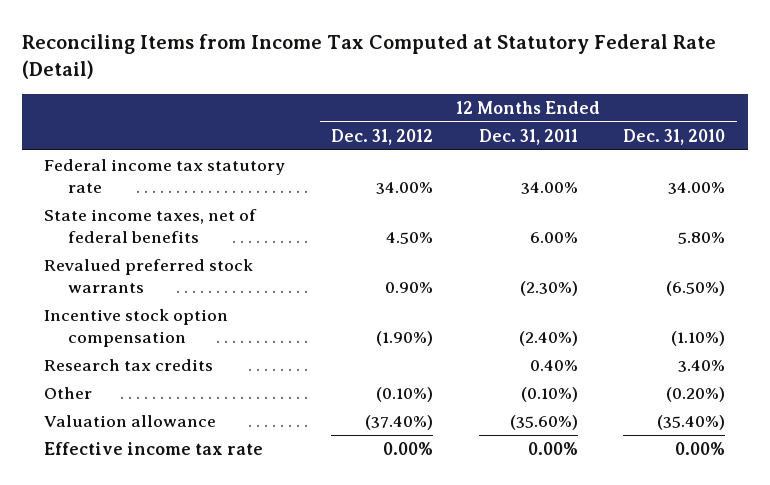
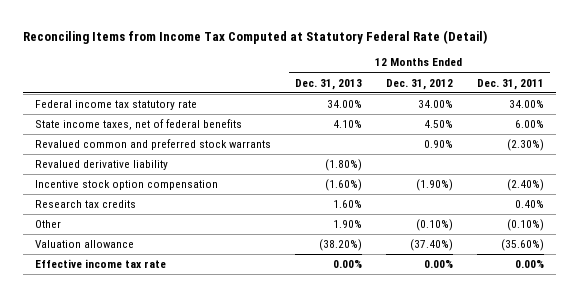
- | 12 Months Ended Dec. 31, 2012 | 12 Months Ended Dec. 31, 2011 | 12 Months Ended Dec. 31, 2010
+ | 12 Months Ended Dec. 31, 2013 | 12 Months Ended Dec. 31, 2012 | 12 Months Ended Dec. 31, 2011
- Revalued preferred stock warrants | 0.90% | (2.30%) | (6.50%)
+ Revalued common and preferred stock warrants | | 0.90% | (2.30%)
+ Revalued derivative liability | (1.80%) | |

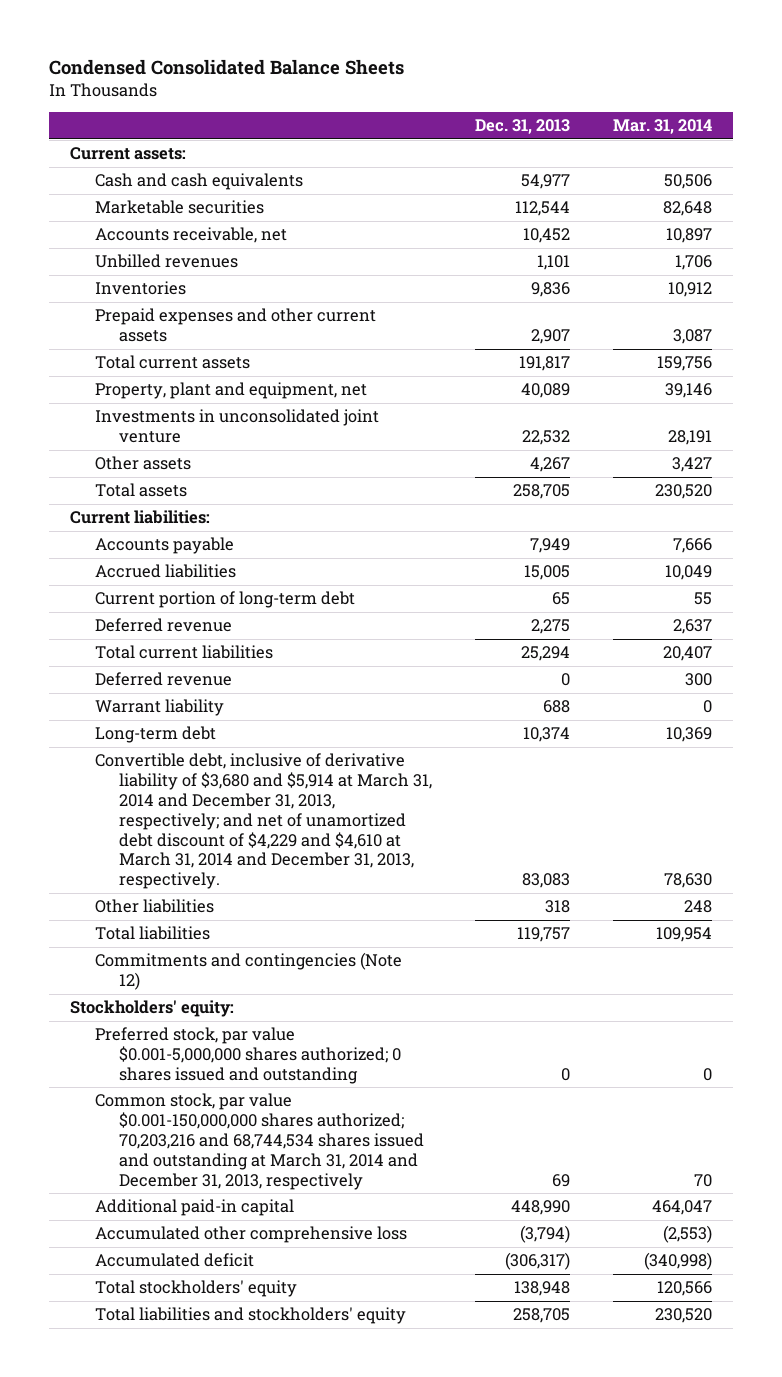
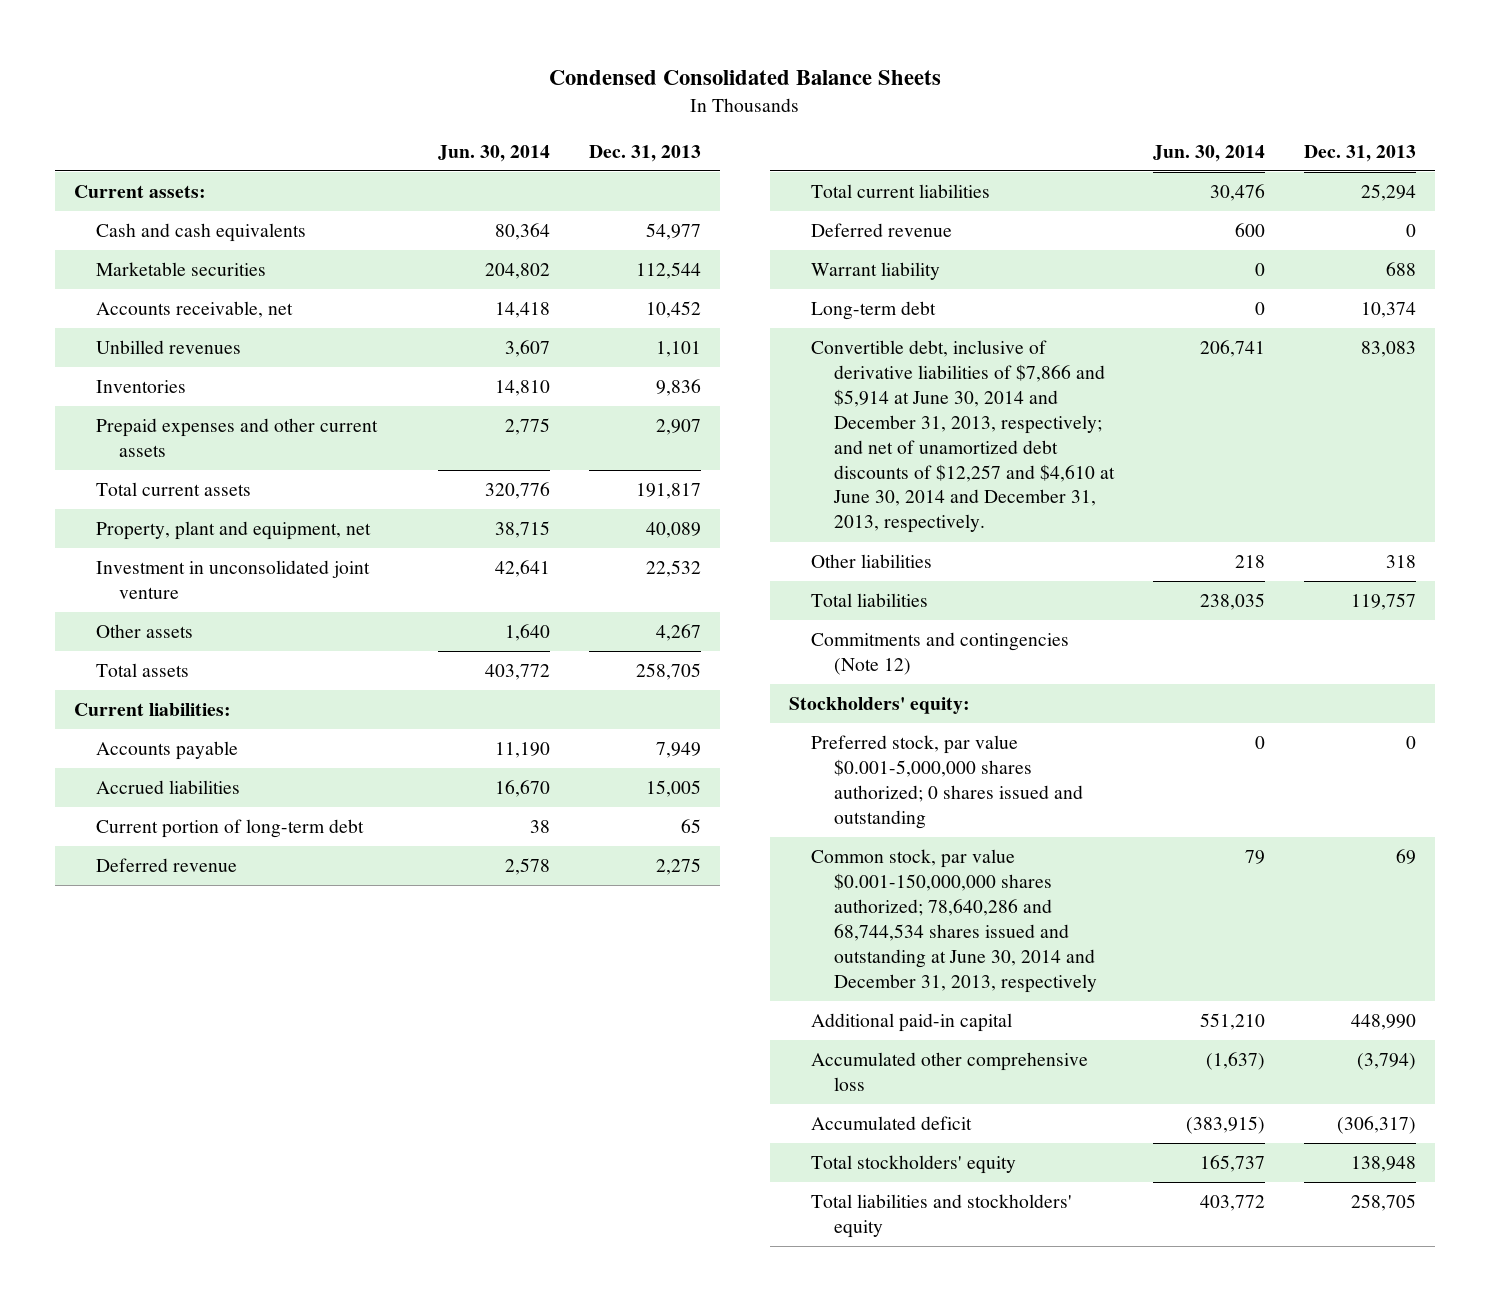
- | Dec. 31, 2013 | Mar. 31, 2014
+ | Jun. 30, 2014 | Dec. 31, 2013
- Investments in unconsolidated joint venture | 22,532 | 28,191
+ Investment in unconsolidated joint venture | 42,641 | 22,532
- Convertible debt, inclusive of derivative liability of $3,680 and $5,914 at March 31, 2014 and December 31, 2013, respectively; and net of unamortized debt discount of $4,229 and $4,610 at March 31, 2014 and December 31, 2013, respectively. | 83,083 | 78,630
+ Convertible debt, inclusive of derivative liabilities of $7,866 and $5,914 at June 30, 2014 and December 31, 2013, respectively; and net of unamortized debt discounts of $12,257 and $4,610 at June 30, 2014 and December 31, 2013, respectively. | 206,741 | 83,083
- Common stock, par value $0.001-150,000,000 shares authorized; 70,203,216 and 68,744,534 shares issued and outstanding at March 31, 2014 and December 31, 2013, respectively | 69 | 70
+ Common stock, par value $0.001-150,000,000 shares authorized; 78,640,286 and 68,744,534 shares issued and outstanding at June 30, 2014 and December 31, 2013, respectively | 79 | 69

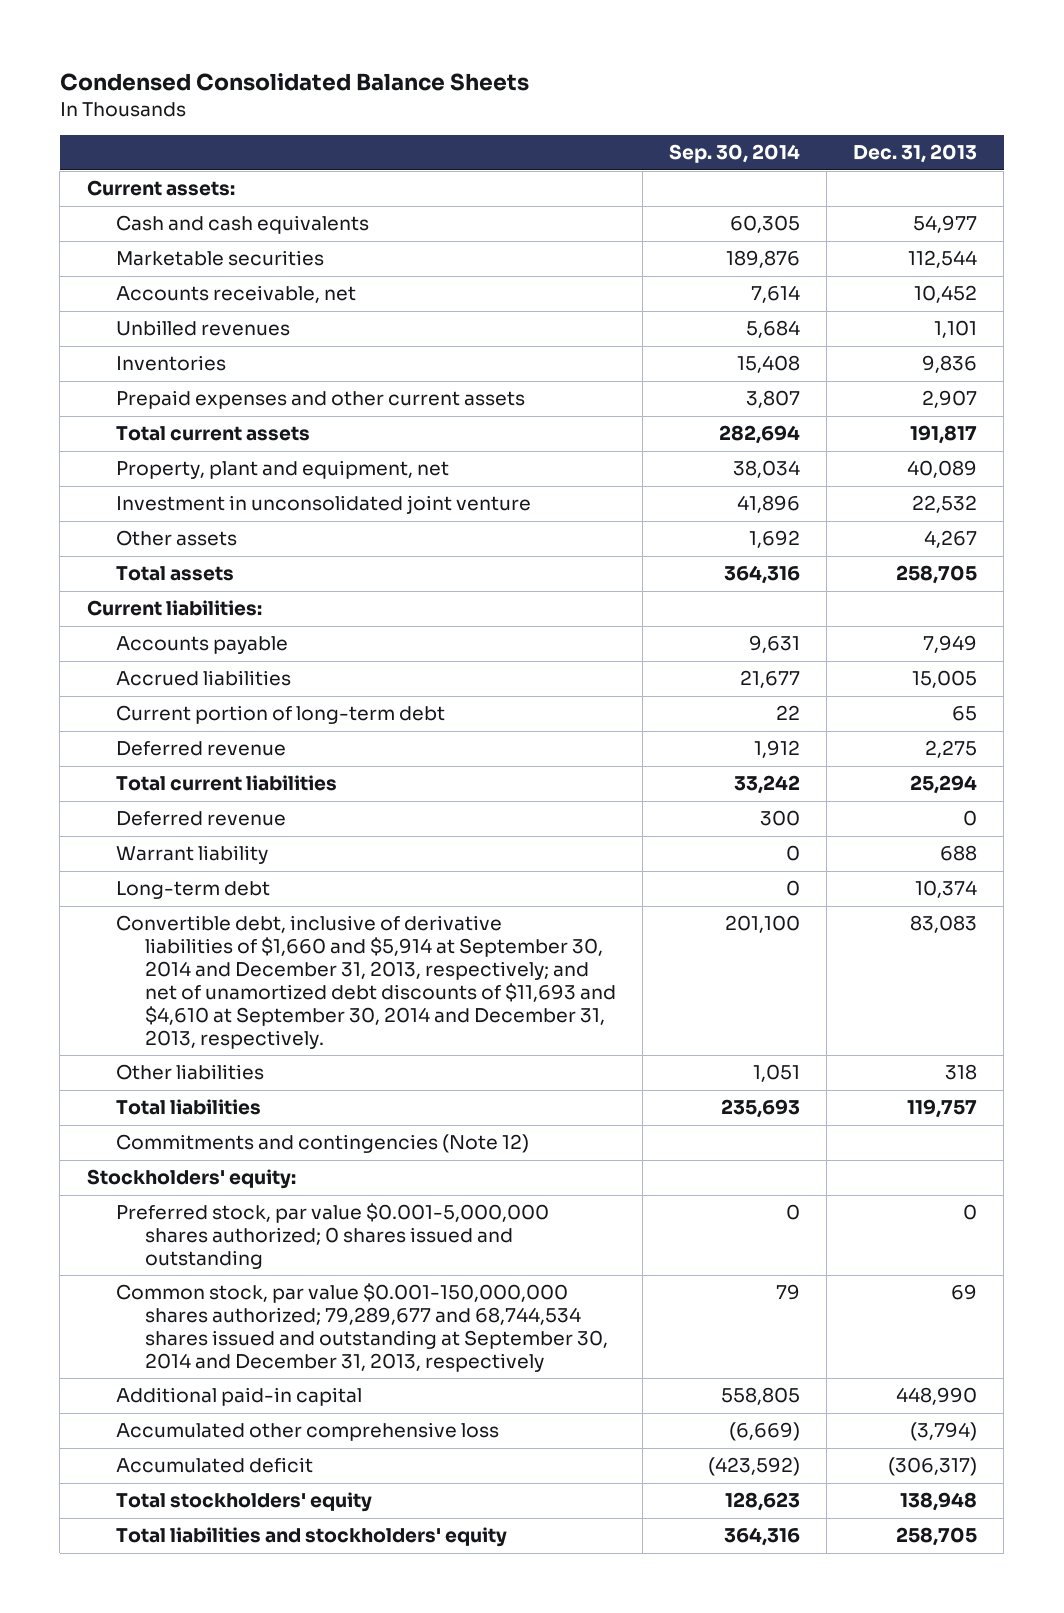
- | Jun. 30, 2014 | Dec. 31, 2013
+ | Sep. 30, 2014 | Dec. 31, 2013
- Convertible debt, inclusive of derivative liabilities of $7,866 and $5,914 at June 30, 2014 and December 31, 2013, respectively; and net of unamortized debt discounts of $12,257 and $4,610 at June 30, 2014 and December 31, 2013, respectively. | 206,741 | 83,083
+ Convertible debt, inclusive of derivative liabilities of $1,660 and $5,914 at September 30, 2014 and December 31, 2013, respectively; and net of unamortized debt discounts of $11,693 and $4,610 at September 30, 2014 and December 31, 2013, respectively. | 201,100 | 83,083
- Common stock, par value $0.001-150,000,000 shares authorized; 78,640,286 and 68,744,534 shares issued and outstanding at June 30, 2014 and December 31, 2013, respectively | 79 | 69
+ Common stock, par value $0.001-150,000,000 shares authorized; 79,289,677 and 68,744,534 shares issued and outstanding at September 30, 2014 and December 31, 2013, respectively | 79 | 69

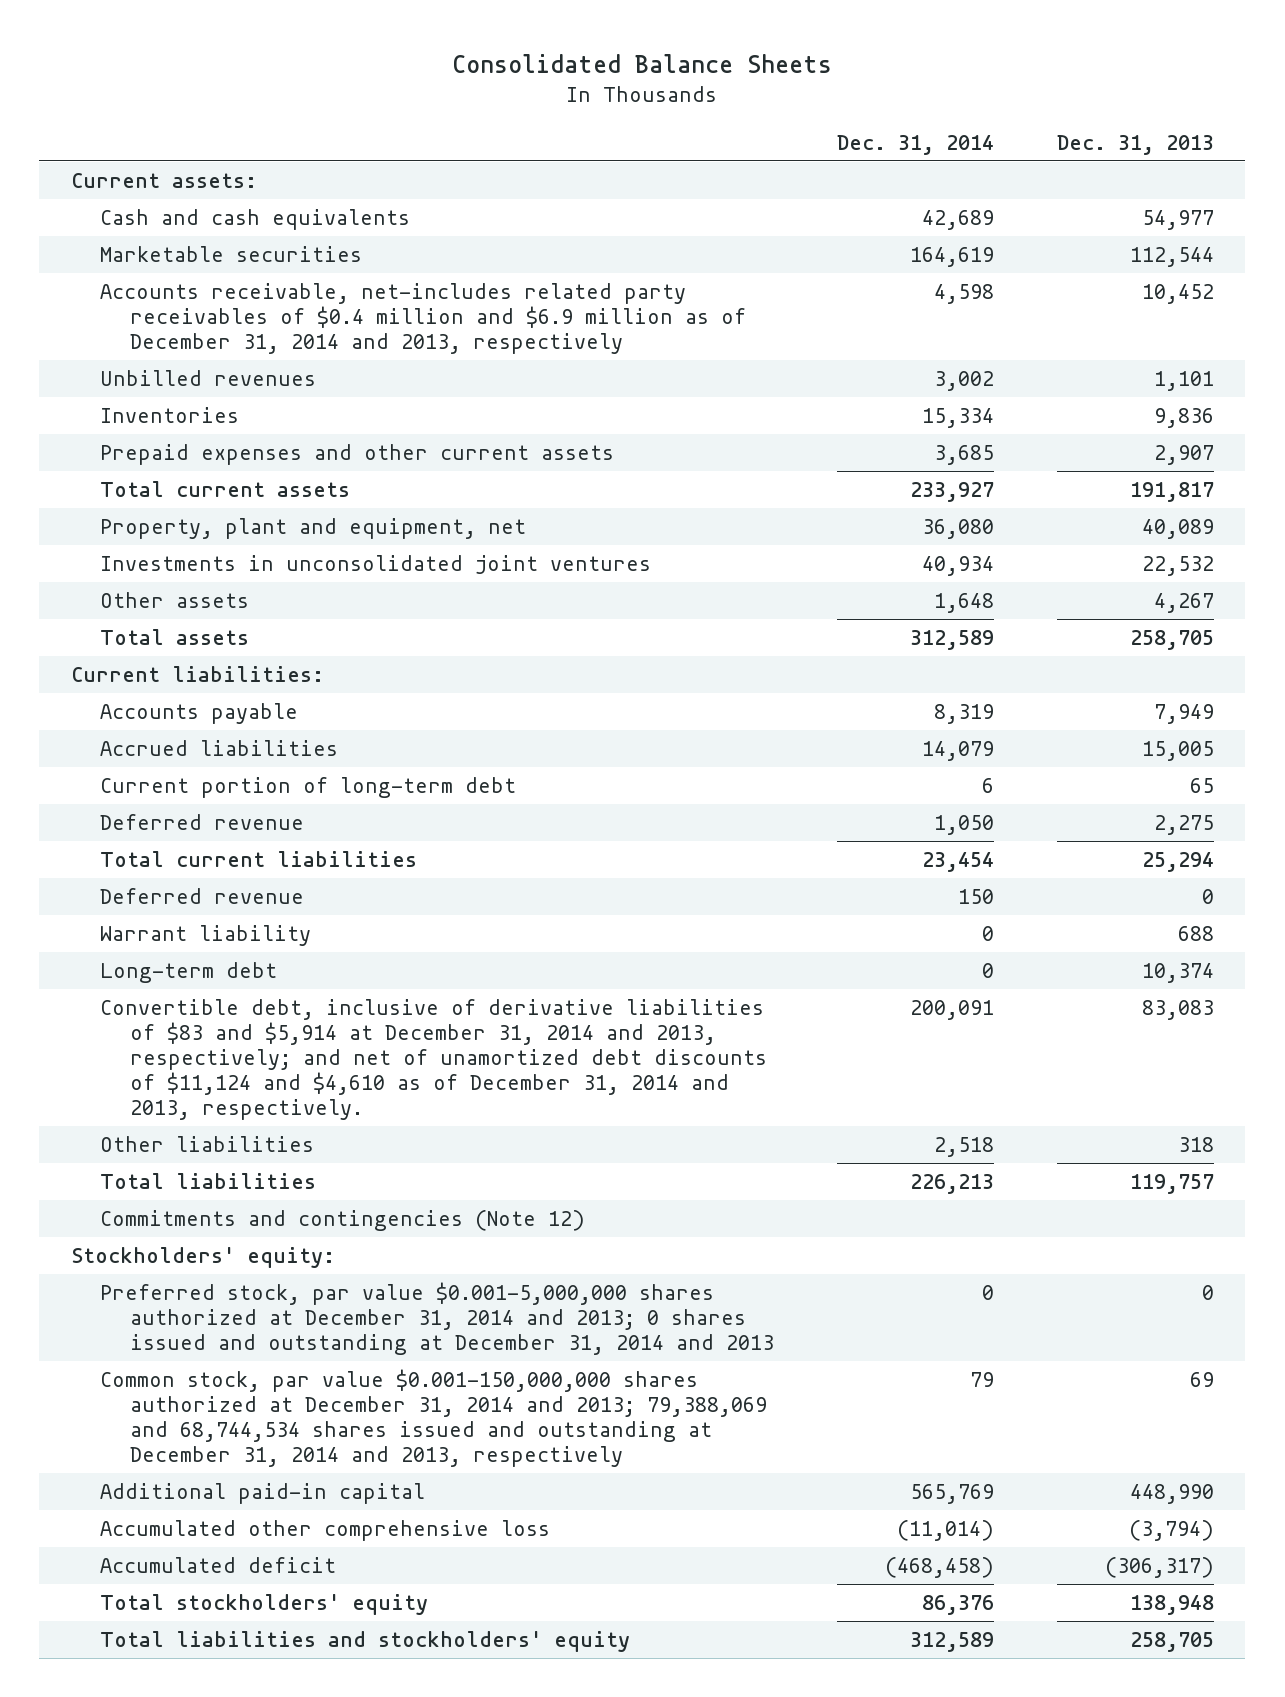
- Condensed Consolidated Balance Sheets
+ Consolidated Balance Sheets
- | Sep. 30, 2014 | Dec. 31, 2013
+ | Dec. 31, 2014 | Dec. 31, 2013
- Accounts receivable, net | 7,614 | 10,452
+ Accounts receivable, net-includes related party receivables of $0.4 million and $6.9 million as of December 31, 2014 and 2013, respectively | 4,598 | 10,452
- Investment in unconsolidated joint venture | 41,896 | 22,532
+ Investments in unconsolidated joint ventures | 40,934 | 22,532
- Convertible debt, inclusive of derivative liabilities of $1,660 and $5,914 at September 30, 2014 and December 31, 2013, respectively; and net of unamortized debt discounts of $11,693 and $4,610 at September 30, 2014 and December 31, 2013, respectively. | 201,100 | 83,083
+ Convertible debt, inclusive of derivative liabilities of $83 and $5,914 at December 31, 2014 and 2013, respectively; and net of unamortized debt discounts of $11,124 and $4,610 as of December 31, 2014 and 2013, respectively. | 200,091 | 83,083
- Preferred stock, par value $0.001-5,000,000 shares authorized; 0 shares issued and outstanding | 0 | 0
- Common stock, par value $0.001-150,000,000 shares authorized; 79,289,677 and 68,744,534 shares issued and outstanding at September 30, 2014 and December 31, 2013, respectively | 79 | 69
+ Preferred stock, par value $0.001-5,000,000 shares authorized at December 31, 2014 and 2013; 0 shares issued and outstanding at December 31, 2014 and 2013 | 0 | 0
+ Common stock, par value $0.001-150,000,000 shares authorized at December 31, 2014 and 2013; 79,388,069 and 68,744,534 shares issued and outstanding at December 31, 2014 and 2013, respectively | 79 | 69

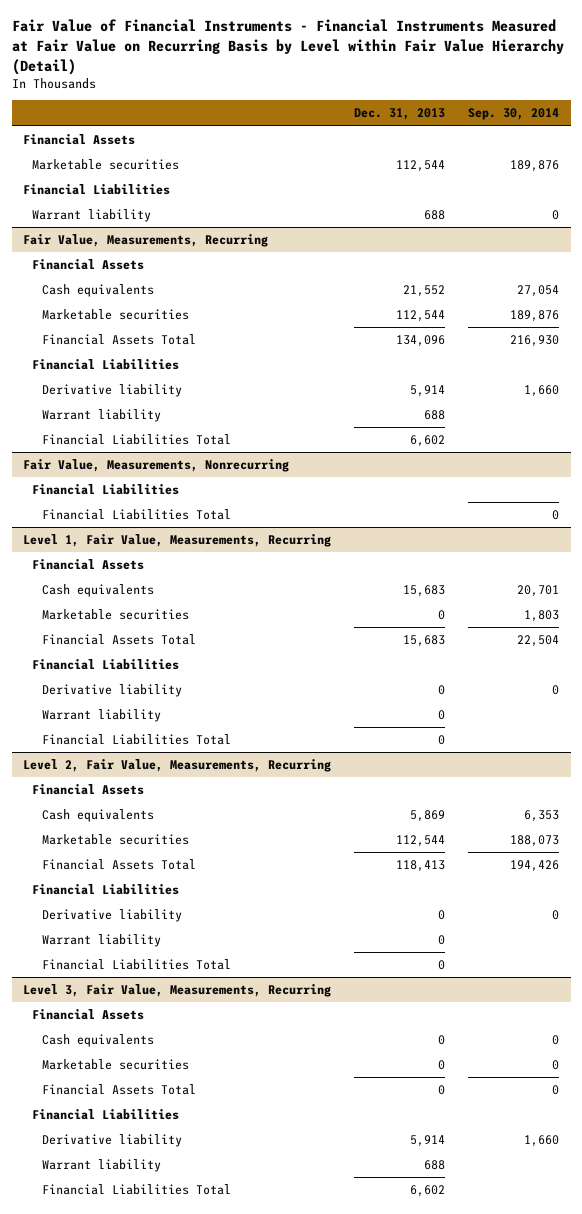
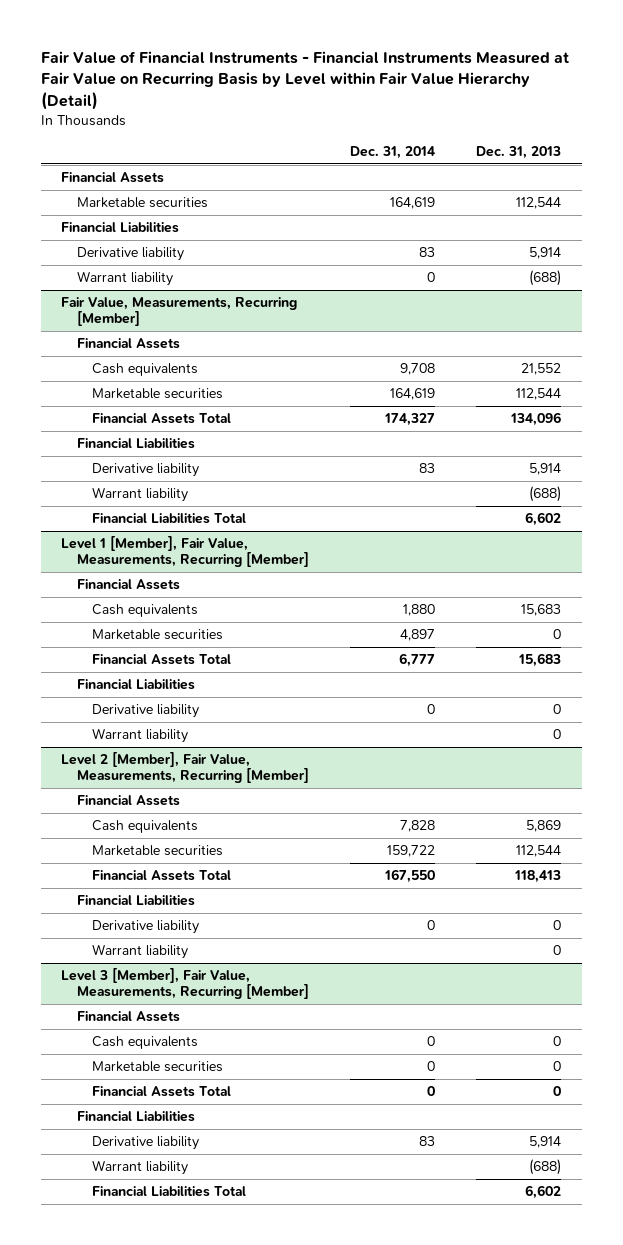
- | Dec. 31, 2013 | Sep. 30, 2014
+ | Dec. 31, 2014 | Dec. 31, 2013
- Warrant liability | 688 | 0
- Fair Value, Measurements, Recurring
+ Derivative liability | 83 | 5,914
+ Warrant liability | 0 | (688)
+ Fair Value, Measurements, Recurring [Member]
- Warrant liability | 688 |
+ Warrant liability | | (688)
- Fair Value, Measurements, Nonrecurring
- Financial Liabilities
- Financial Liabilities Total | | 0
- Level 1, Fair Value, Measurements, Recurring
+ Level 1 [Member], Fair Value, Measurements, Recurring [Member]
- Financial Liabilities Total | 0 |
- Level 2, Fair Value, Measurements, Recurring
+ Level 2 [Member], Fair Value, Measurements, Recurring [Member]
- Financial Liabilities Total | 0 |
- Level 3, Fair Value, Measurements, Recurring
+ Level 3 [Member], Fair Value, Measurements, Recurring [Member]
- Warrant liability | 688 |
+ Warrant liability | | (688)

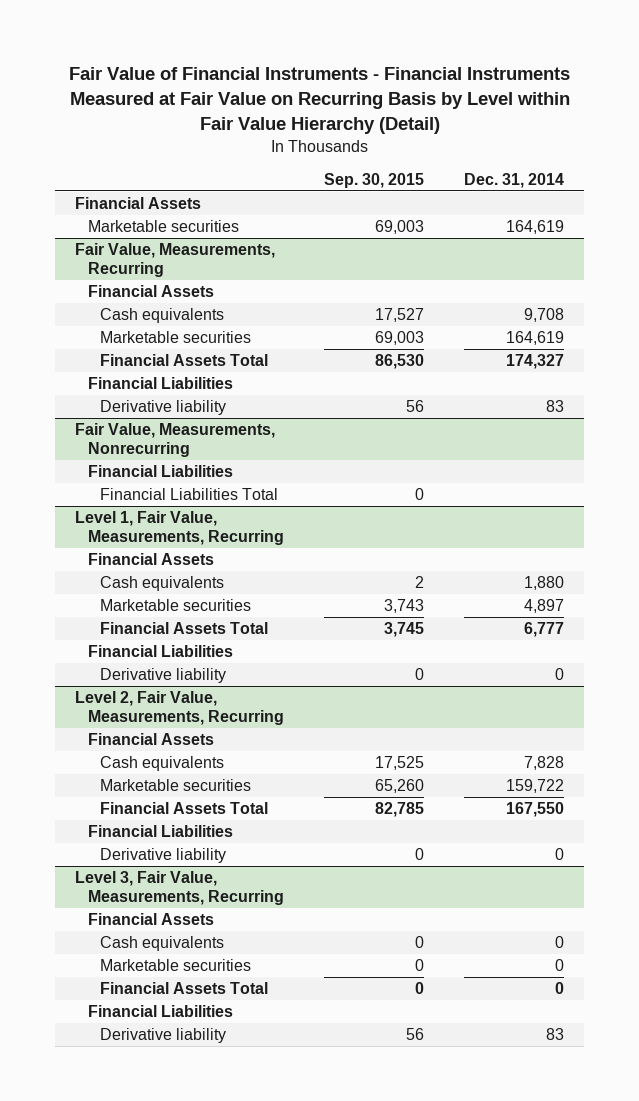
- | Dec. 31, 2014 | Dec. 31, 2013
+ | Sep. 30, 2015 | Dec. 31, 2014
- Financial Liabilities
- Derivative liability | 83 | 5,914
- Warrant liability | 0 | (688)
- Fair Value, Measurements, Recurring [Member]
+ Fair Value, Measurements, Recurring
- Warrant liability | | (688)
+ Fair Value, Measurements, Nonrecurring
+ Financial Liabilities
- Level 1 [Member], Fair Value, Measurements, Recurring [Member]
+ Level 1, Fair Value, Measurements, Recurring
- Warrant liability | | 0
- Level 2 [Member], Fair Value, Measurements, Recurring [Member]
+ Level 2, Fair Value, Measurements, Recurring
- Warrant liability | | 0
- Level 3 [Member], Fair Value, Measurements, Recurring [Member]
+ Level 3, Fair Value, Measurements, Recurring
- Warrant liability | | (688)
- Financial Liabilities Total | | 6,602

